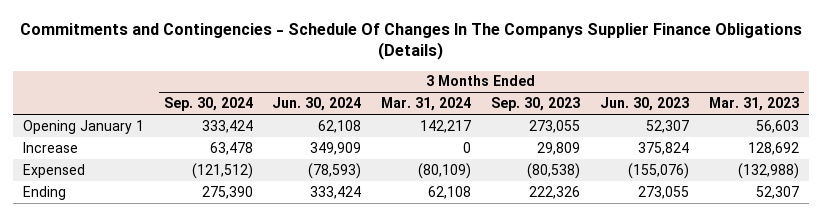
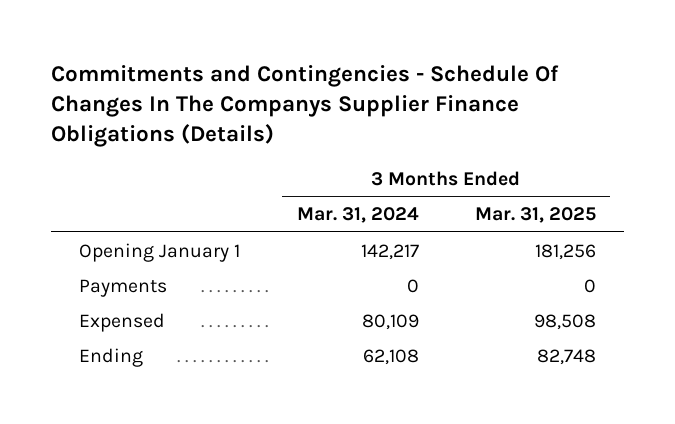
- | 3 Months Ended Sep. 30, 2024 | 3 Months Ended Jun. 30, 2024 | 3 Months Ended Mar. 31, 2024 | 3 Months Ended Sep. 30, 2023 | 3 Months Ended Jun. 30, 2023 | 3 Months Ended Mar. 31, 2023
+ | 3 Months Ended Mar. 31, 2024 | 3 Months Ended Mar. 31, 2025
- Increase | 63,478 | 349,909 | 0 | 29,809 | 375,824 | 128,692
- Expensed | (121,512) | (78,593) | (80,109) | (80,538) | (155,076) | (132,988)
+ Payments | 0 | 0
+ Expensed | 80,109 | 98,508

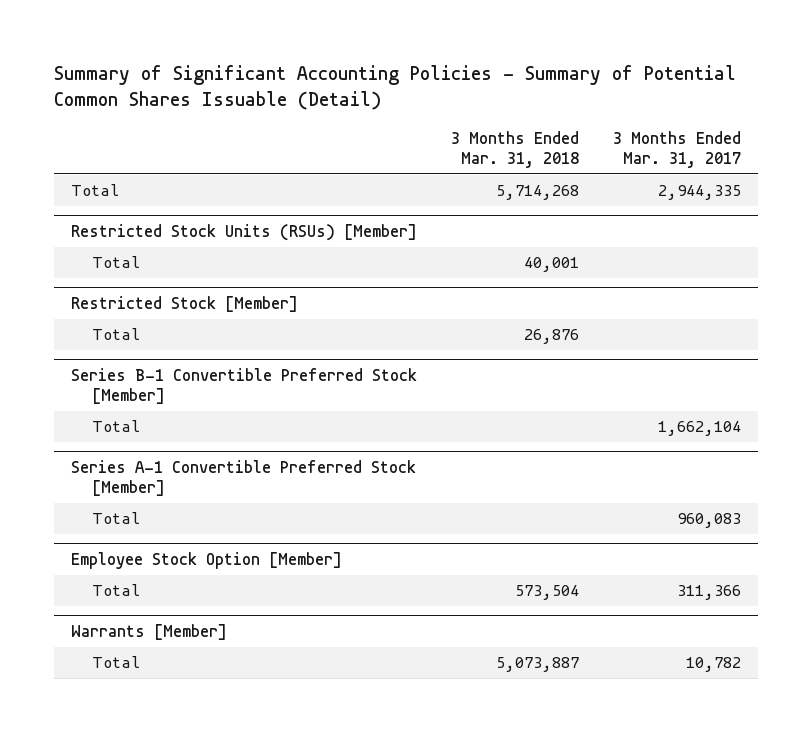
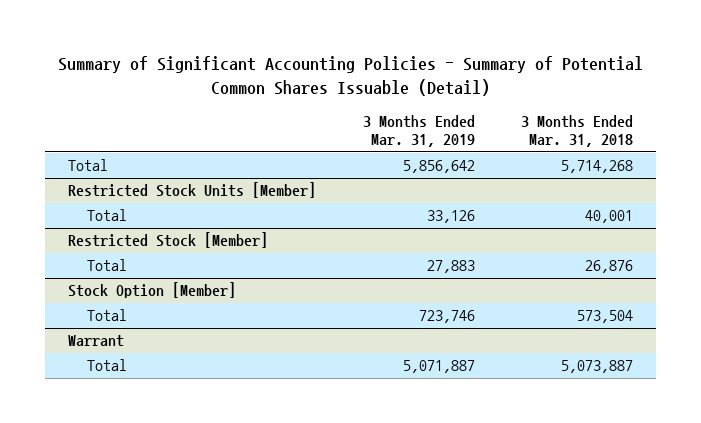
- | 3 Months Ended Mar. 31, 2018 | 3 Months Ended Mar. 31, 2017
+ | 3 Months Ended Mar. 31, 2019 | 3 Months Ended Mar. 31, 2018
- Restricted Stock Units (RSUs) [Member]
+ Restricted Stock Units [Member]
- Series B-1 Convertible Preferred Stock [Member]
- Total | | 1,662,104
- Series A-1 Convertible Preferred Stock [Member]
- Total | | 960,083
- Employee Stock Option [Member]
+ Stock Option [Member]
- Warrants [Member]
+ Warrant

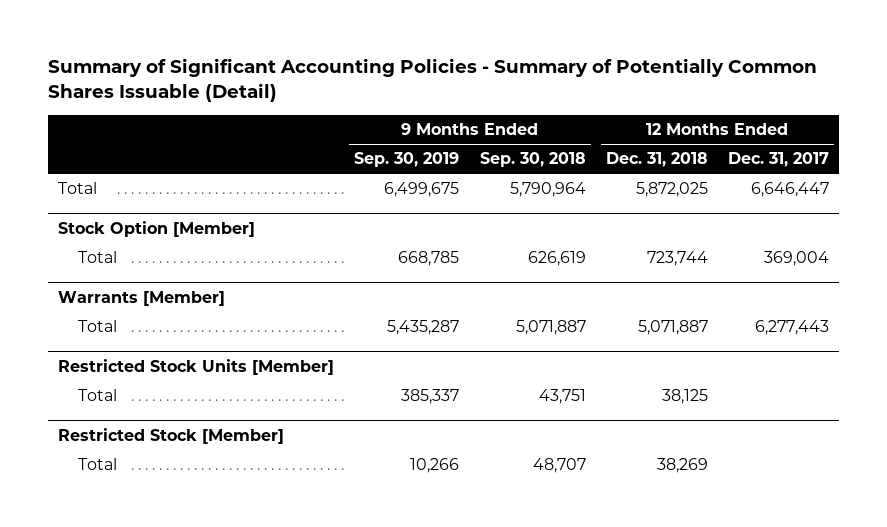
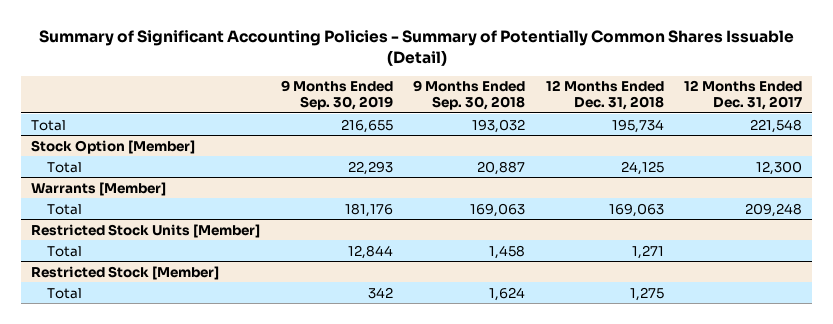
- Total | 6,499,675 | 5,790,964 | 5,872,025 | 6,646,447
+ Total | 216,655 | 193,032 | 195,734 | 221,548
@ Stock Option [Member]
- Total | 668,785 | 626,619 | 723,744 | 369,004
+ Total | 22,293 | 20,887 | 24,125 | 12,300
@ Warrants [Member]
- Total | 5,435,287 | 5,071,887 | 5,071,887 | 6,277,443
+ Total | 181,176 | 169,063 | 169,063 | 209,248
@ Restricted Stock Units [Member]
- Total | 385,337 | 43,751 | 38,125 |
+ Total | 12,844 | 1,458 | 1,271 |
@ Restricted Stock [Member]
- Total | 10,266 | 48,707 | 38,269 |
+ Total | 342 | 1,624 | 1,275 |

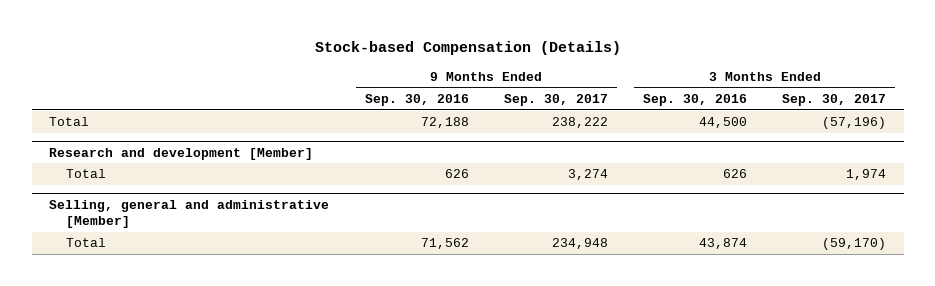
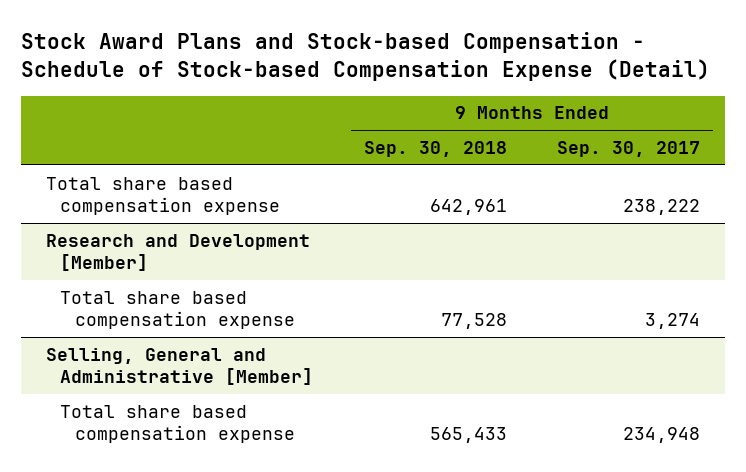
- Stock-based Compensation (Details)
+ Stock Award Plans and Stock-based Compensation - Schedule of Stock-based Compensation Expense (Detail)
- | 9 Months Ended Sep. 30, 2016 | 9 Months Ended Sep. 30, 2017 | 3 Months Ended Sep. 30, 2016 | 3 Months Ended Sep. 30, 2017
+ | 9 Months Ended Sep. 30, 2018 | 9 Months Ended Sep. 30, 2017
- Total | 72,188 | 238,222 | 44,500 | (57,196)
- Research and development [Member]
- Total | 626 | 3,274 | 626 | 1,974
- Selling, general and administrative [Member]
- Total | 71,562 | 234,948 | 43,874 | (59,170)
+ Total share based compensation expense | 642,961 | 238,222
+ Research and Development [Member]
+ Total share based compensation expense | 77,528 | 3,274
+ Selling, General and Administrative [Member]
+ Total share based compensation expense | 565,433 | 234,948

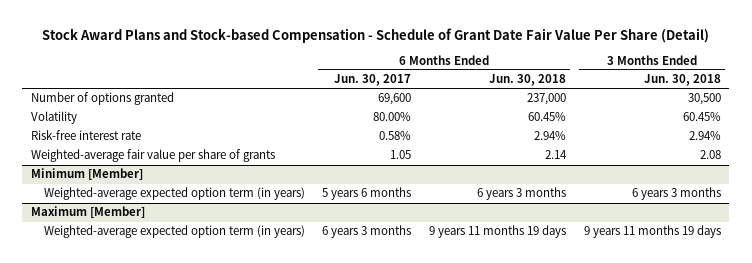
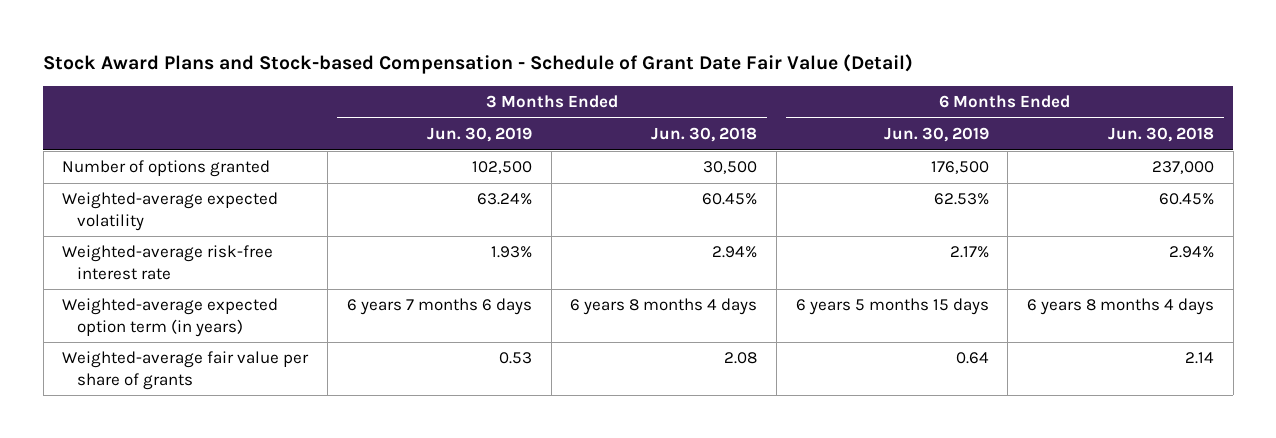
- Stock Award Plans and Stock-based Compensation - Schedule of Grant Date Fair Value Per Share (Detail)
+ Stock Award Plans and Stock-based Compensation - Schedule of Grant Date Fair Value (Detail)
- | 6 Months Ended Jun. 30, 2017 | 6 Months Ended Jun. 30, 2018 | 3 Months Ended Jun. 30, 2018
+ | 3 Months Ended Jun. 30, 2019 | 3 Months Ended Jun. 30, 2018 | 6 Months Ended Jun. 30, 2019 | 6 Months Ended Jun. 30, 2018
- Volatility | 80.00% | 60.45% | 60.45%
- Risk-free interest rate | 0.58% | 2.94% | 2.94%
+ Weighted-average expected volatility | 63.24% | 60.45% | 62.53% | 60.45%
+ Weighted-average risk-free interest rate | 1.93% | 2.94% | 2.17% | 2.94%
+ Weighted-average expected option term (in years) | 6 years 7 months 6 days | 6 years 8 months 4 days | 6 years 5 months 15 days | 6 years 8 months 4 days
- Minimum [Member]
- Weighted-average expected option term (in years) | 5 years 6 months | 6 years 3 months | 6 years 3 months
- Maximum [Member]
- Weighted-average expected option term (in years) | 6 years 3 months | 9 years 11 months 19 days | 9 years 11 months 19 days

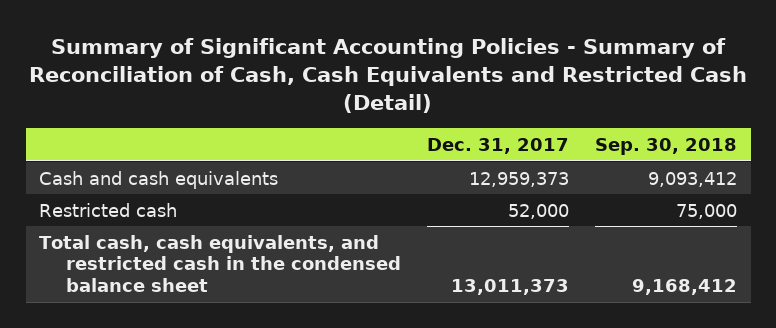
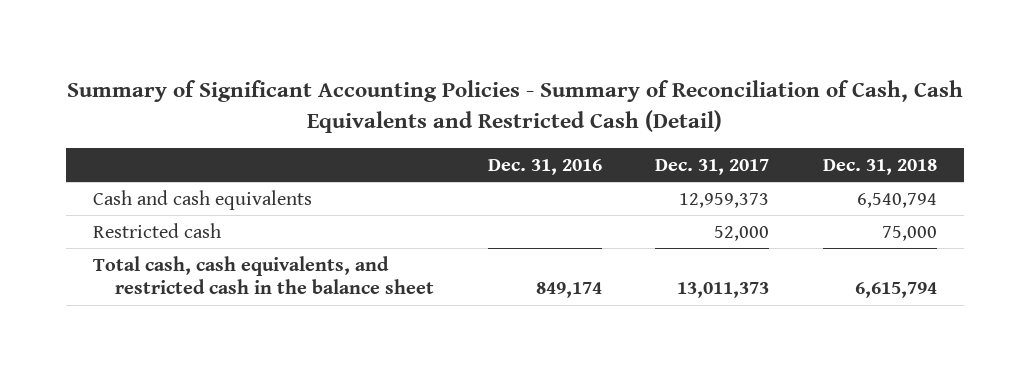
- | Dec. 31, 2017 | Sep. 30, 2018
+ | Dec. 31, 2016 | Dec. 31, 2017 | Dec. 31, 2018
- Total cash, cash equivalents, and restricted cash in the condensed balance sheet | 13,011,373 | 9,168,412
+ Total cash, cash equivalents, and restricted cash in the balance sheet | 849,174 | 13,011,373 | 6,615,794

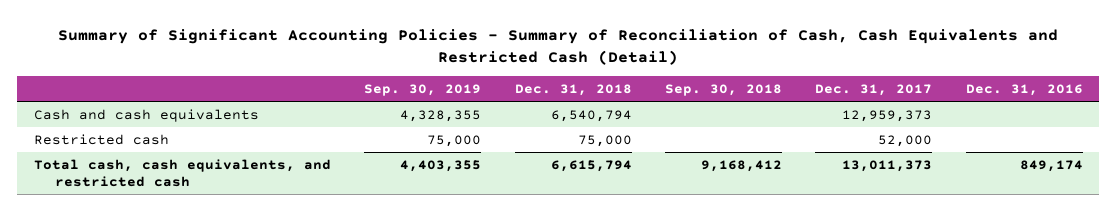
- | Dec. 31, 2016 | Dec. 31, 2017 | Dec. 31, 2018
+ | Sep. 30, 2019 | Dec. 31, 2018 | Sep. 30, 2018 | Dec. 31, 2017 | Dec. 31, 2016
- Total cash, cash equivalents, and restricted cash in the balance sheet | 849,174 | 13,011,373 | 6,615,794
+ Total cash, cash equivalents, and restricted cash | 4,403,355 | 6,615,794 | 9,168,412 | 13,011,373 | 849,174

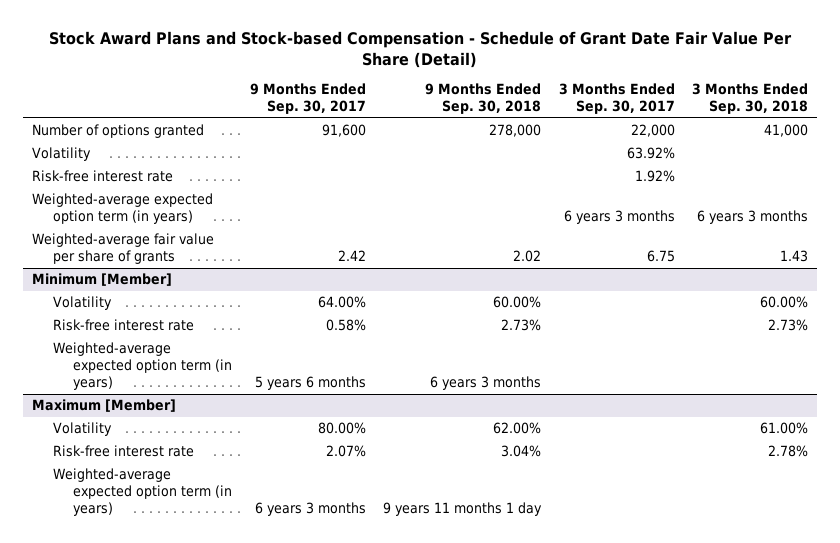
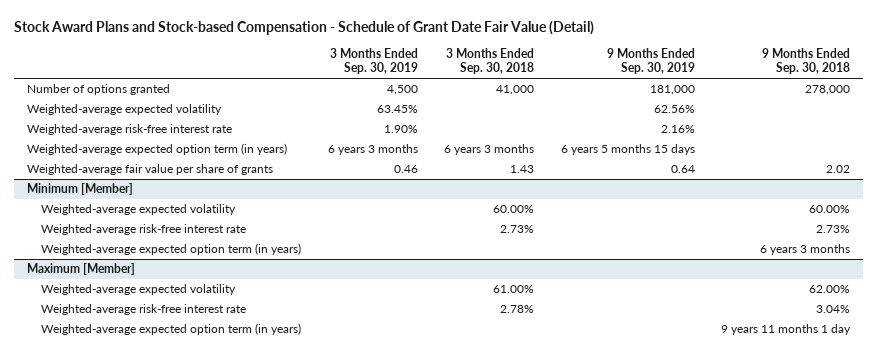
- Stock Award Plans and Stock-based Compensation - Schedule of Grant Date Fair Value Per Share (Detail)
+ Stock Award Plans and Stock-based Compensation - Schedule of Grant Date Fair Value (Detail)
- | 9 Months Ended Sep. 30, 2017 | 9 Months Ended Sep. 30, 2018 | 3 Months Ended Sep. 30, 2017 | 3 Months Ended Sep. 30, 2018
+ | 3 Months Ended Sep. 30, 2019 | 3 Months Ended Sep. 30, 2018 | 9 Months Ended Sep. 30, 2019 | 9 Months Ended Sep. 30, 2018
- Volatility | | | 63.92% |
- Risk-free interest rate | | | 1.92% |
+ Weighted-average expected volatility | 63.45% | | 62.56% |
+ Weighted-average risk-free interest rate | 1.90% | | 2.16% |
@ Minimum [Member]
- Volatility | 64.00% | 60.00% | | 60.00%
- Risk-free interest rate | 0.58% | 2.73% | | 2.73%
+ Weighted-average expected volatility | | 60.00% | | 60.00%
+ Weighted-average risk-free interest rate | | 2.73% | | 2.73%
@ Maximum [Member]
- Volatility | 80.00% | 62.00% | | 61.00%
- Risk-free interest rate | 2.07% | 3.04% | | 2.78%
+ Weighted-average expected volatility | | 61.00% | | 62.00%
+ Weighted-average risk-free interest rate | | 2.78% | | 3.04%

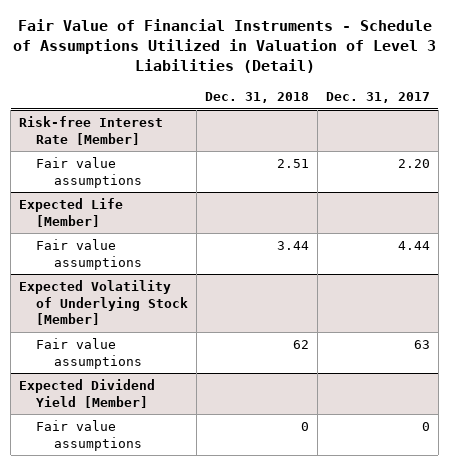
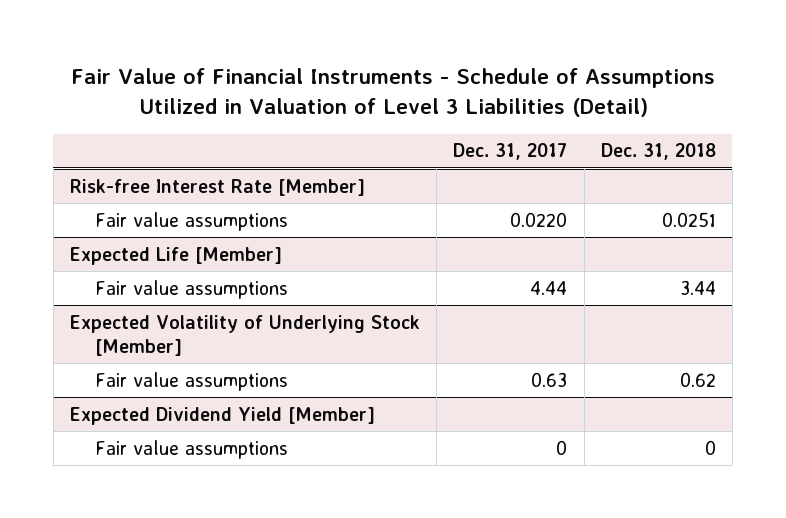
- | Dec. 31, 2018 | Dec. 31, 2017
+ | Dec. 31, 2017 | Dec. 31, 2018
@ Risk-free Interest Rate [Member]
- Fair value assumptions | 2.51 | 2.20
+ Fair value assumptions | 0.0220 | 0.0251
@ Expected Volatility of Underlying Stock [Member]
- Fair value assumptions | 62 | 63
+ Fair value assumptions | 0.63 | 0.62

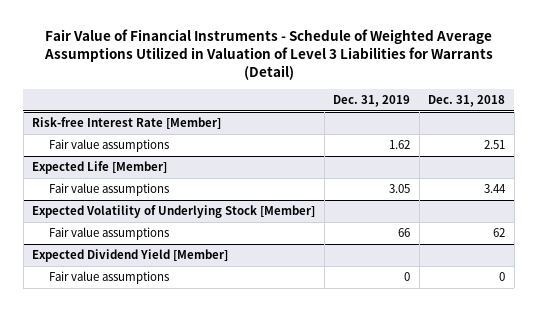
- Fair Value of Financial Instruments - Schedule of Assumptions Utilized in Valuation of Level 3 Liabilities (Detail)
+ Fair Value of Financial Instruments - Schedule of Weighted Average Assumptions Utilized in Valuation of Level 3 Liabilities for Warrants (Detail)
- | Dec. 31, 2017 | Dec. 31, 2018
+ | Dec. 31, 2019 | Dec. 31, 2018
@ Risk-free Interest Rate [Member]
- Fair value assumptions | 0.0220 | 0.0251
+ Fair value assumptions | 1.62 | 2.51
@ Expected Volatility of Underlying Stock [Member]
- Fair value assumptions | 0.63 | 0.62
+ Fair value assumptions | 66 | 62

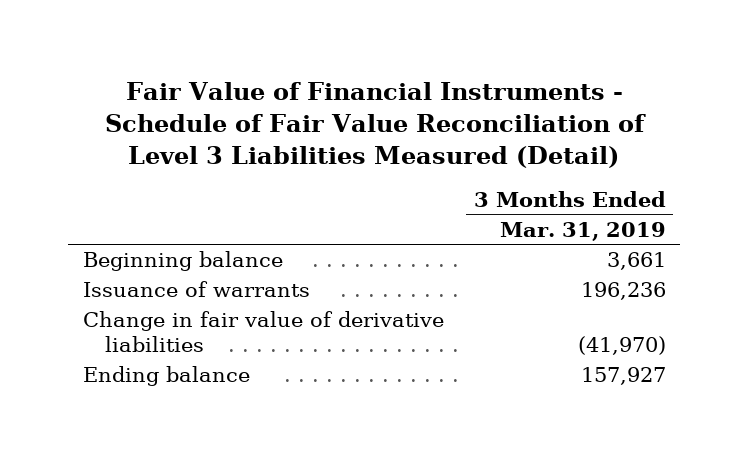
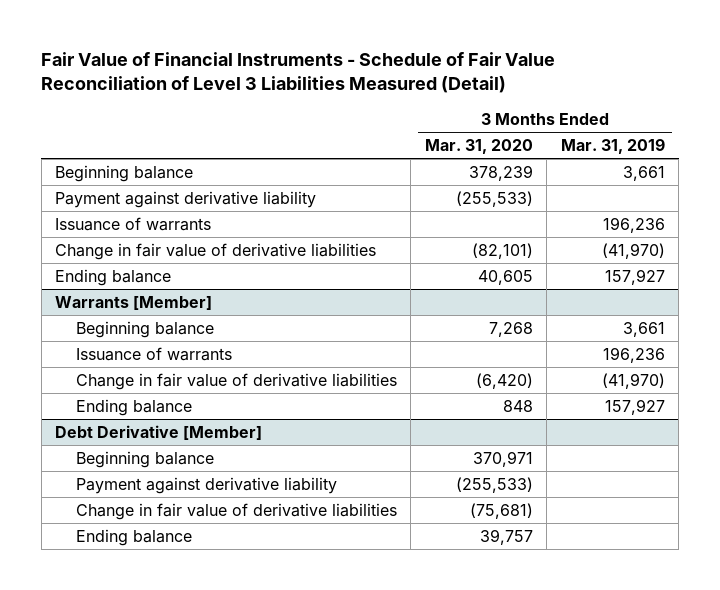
- | 3 Months Ended Mar. 31, 2019
+ | 3 Months Ended Mar. 31, 2020 | 3 Months Ended Mar. 31, 2019
+ Payment against derivative liability | (255,533) |
+ Warrants [Member]
+ Beginning balance | 7,268 | 3,661
+ Issuance of warrants | | 196,236
+ Change in fair value of derivative liabilities | (6,420) | (41,970)
+ Ending balance | 848 | 157,927
+ Debt Derivative [Member]
+ Beginning balance | 370,971 |
+ Payment against derivative liability | (255,533) |
+ Change in fair value of derivative liabilities | (75,681) |
+ Ending balance | 39,757 |

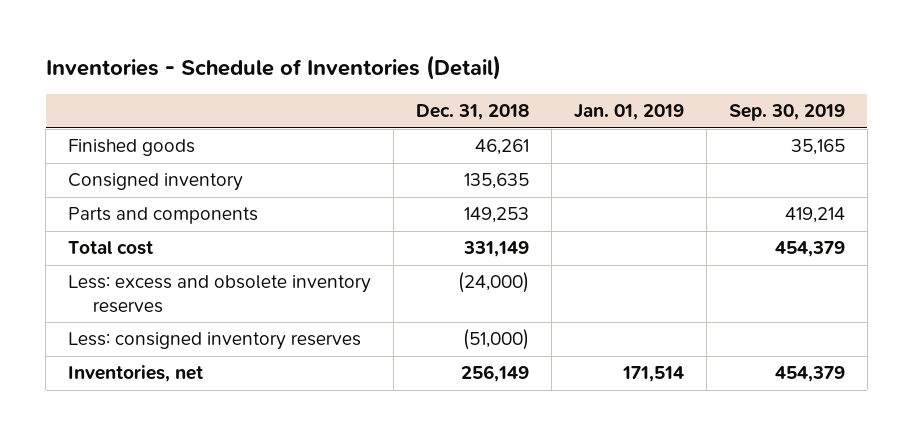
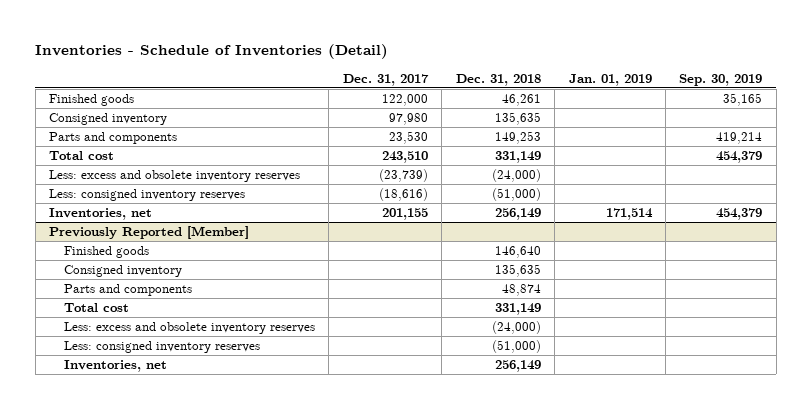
- | Dec. 31, 2018 | Jan. 01, 2019 | Sep. 30, 2019
+ | Dec. 31, 2017 | Dec. 31, 2018 | Jan. 01, 2019 | Sep. 30, 2019
+ Previously Reported [Member]
+ Finished goods | | 146,640 | |
+ Consigned inventory | | 135,635 | |
+ Parts and components | | 48,874 | |
+ Total cost | | 331,149 | |
+ Less: excess and obsolete inventory reserves | | (24,000) | |
+ Less: consigned inventory reserves | | (51,000) | |
+ Inventories, net | | 256,149 | |

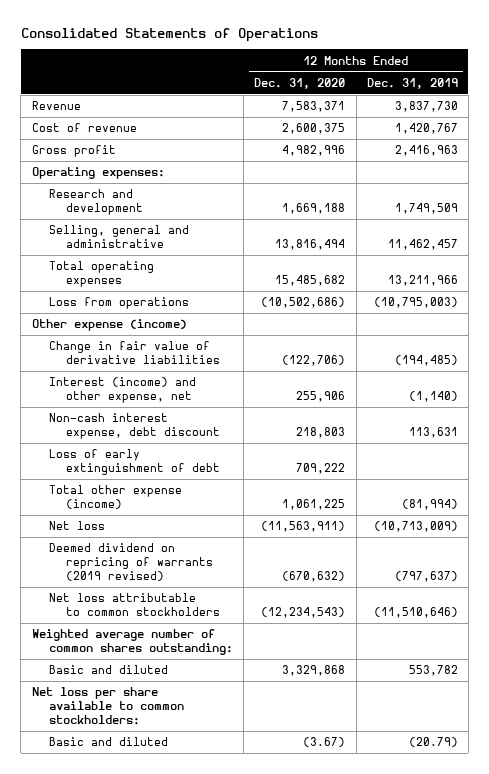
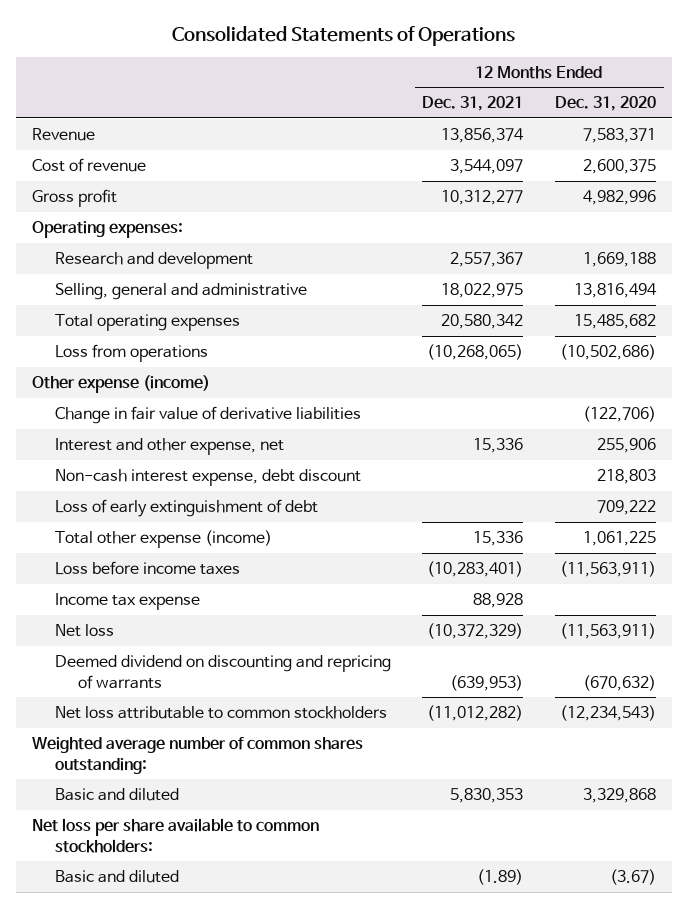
- | 12 Months Ended Dec. 31, 2020 | 12 Months Ended Dec. 31, 2019
+ | 12 Months Ended Dec. 31, 2021 | 12 Months Ended Dec. 31, 2020
- Interest (income) and other expense, net | 255,906 | (1,140)
+ Interest and other expense, net | 15,336 | 255,906
+ Loss before income taxes | (10,283,401) | (11,563,911)
+ Income tax expense | 88,928 |
- Deemed dividend on repricing of warrants (2019 revised) | (670,632) | (797,637)
+ Deemed dividend on discounting and repricing of warrants | (639,953) | (670,632)

